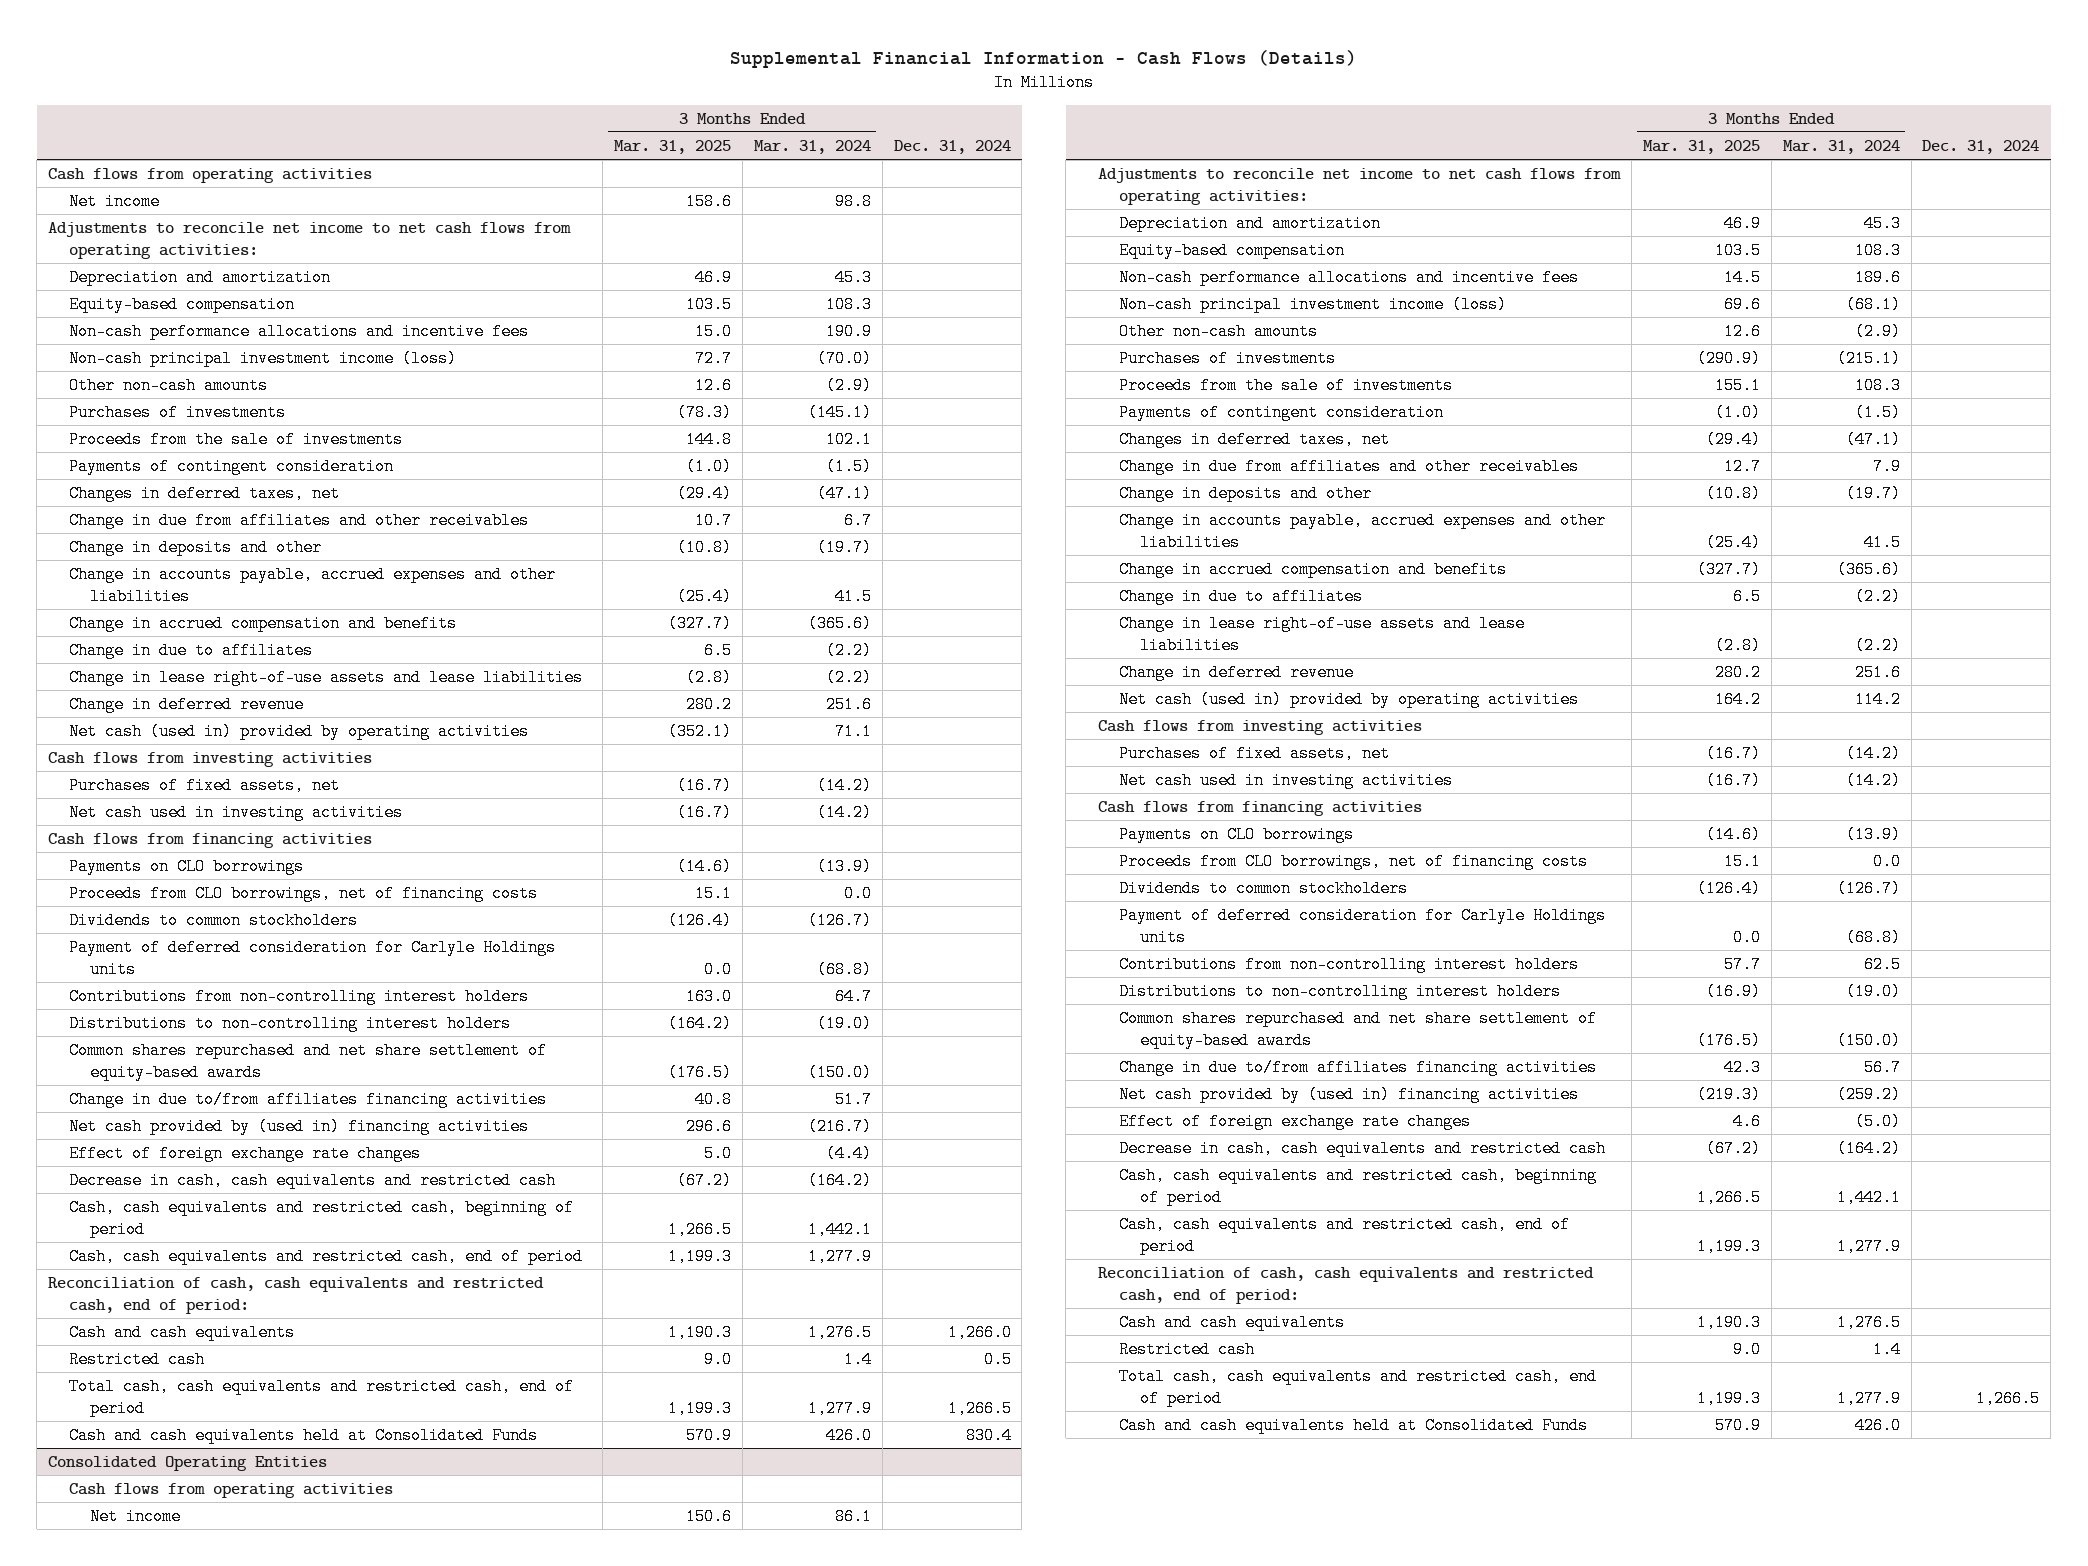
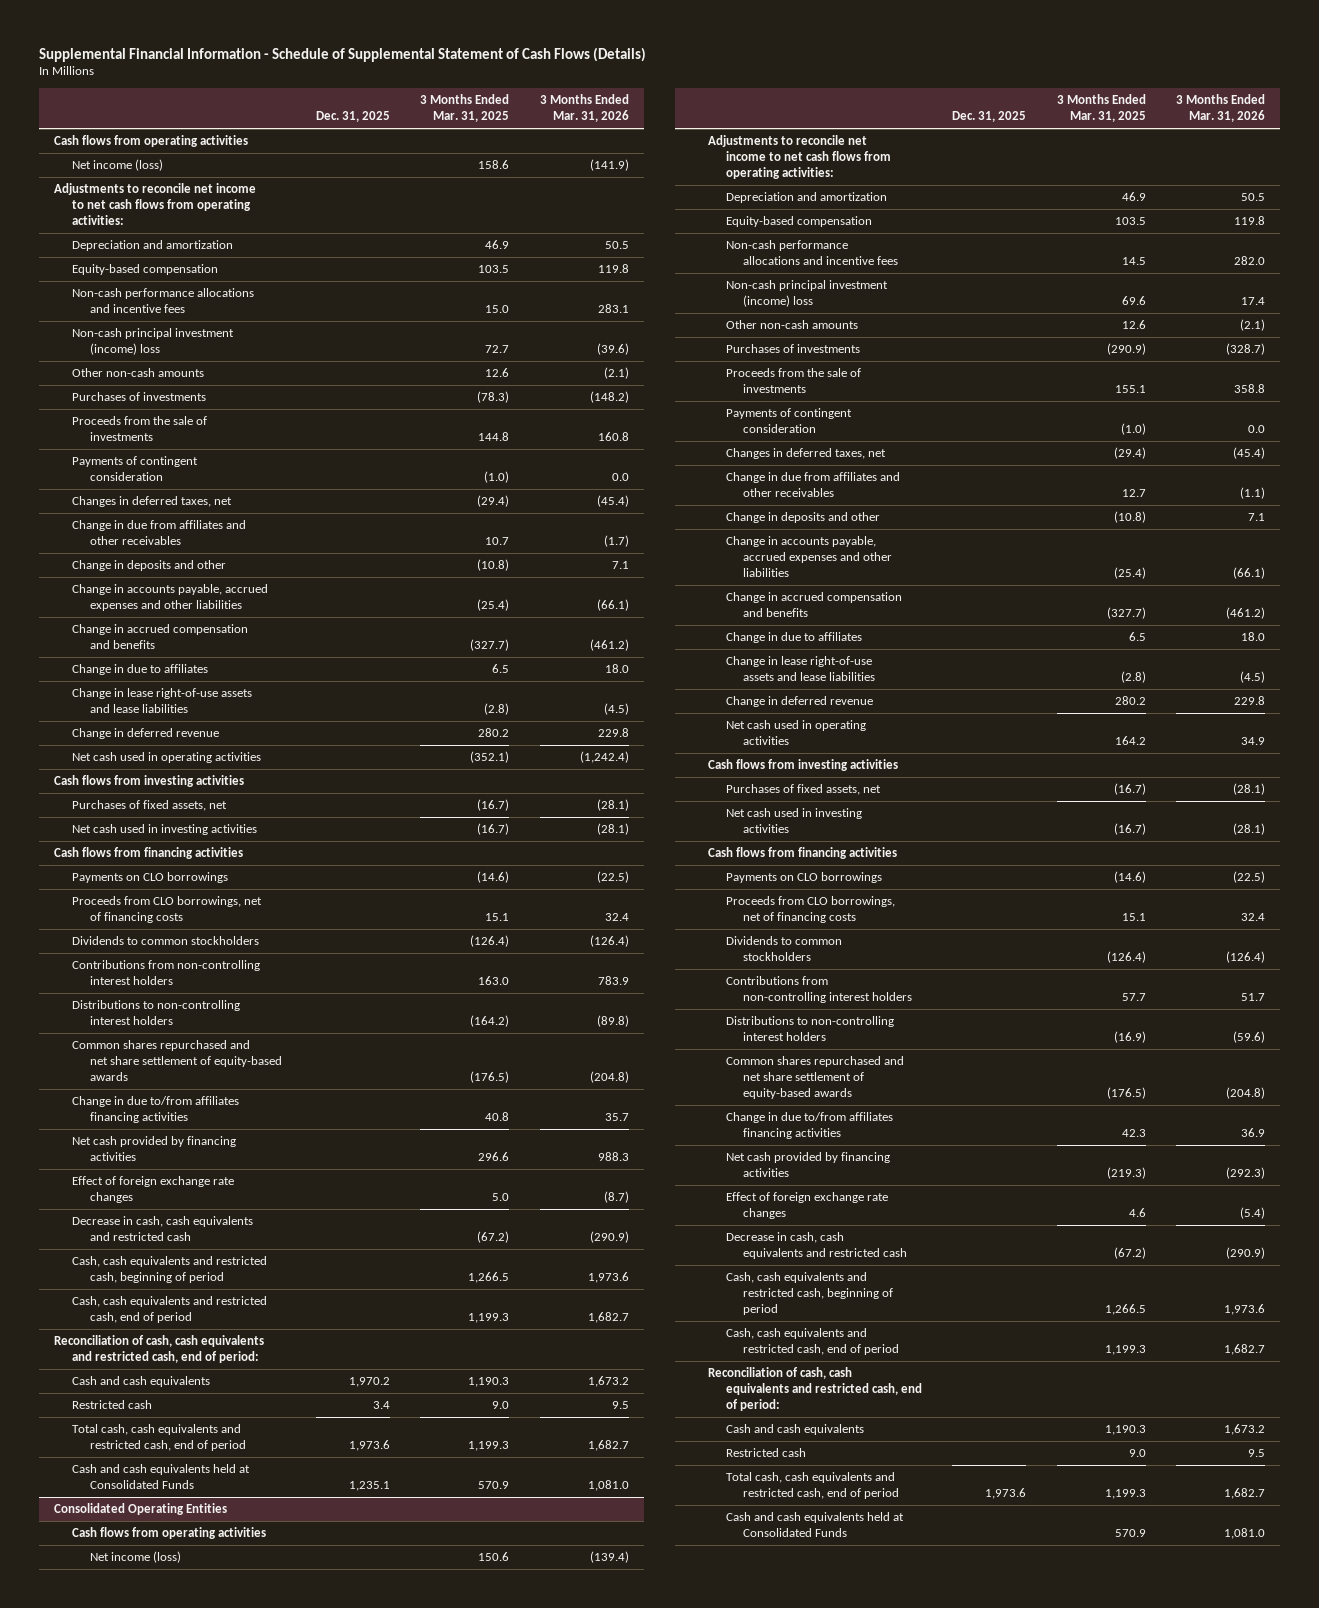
- Supplemental Financial Information - Cash Flows (Details)
+ Supplemental Financial Information - Schedule of Supplemental Statement of Cash Flows (Details)
- | 3 Months Ended Mar. 31, 2025 | 3 Months Ended Mar. 31, 2024 | Dec. 31, 2024
+ | Dec. 31, 2025 | 3 Months Ended Mar. 31, 2025 | 3 Months Ended Mar. 31, 2026
- Net income | 158.6 | 98.8 |
+ Net income (loss) | | 158.6 | (141.9)
- Non-cash principal investment income (loss) | 72.7 | (70.0) |
+ Non-cash principal investment (income) loss | | 72.7 | (39.6)
- Net cash (used in) provided by operating activities | (352.1) | 71.1 |
+ Net cash used in operating activities | | (352.1) | (1,242.4)
- Payment of deferred consideration for Carlyle Holdings units | 0.0 | (68.8) |
- Net cash provided by (used in) financing activities | 296.6 | (216.7) |
+ Net cash provided by financing activities | | 296.6 | 988.3
@ Consolidated Operating Entities
- Net income | 150.6 | 86.1 |
+ Net income (loss) | | 150.6 | (139.4)
- Non-cash principal investment income (loss) | 69.6 | (68.1) |
+ Non-cash principal investment (income) loss | | 69.6 | 17.4
- Net cash (used in) provided by operating activities | 164.2 | 114.2 |
+ Net cash used in operating activities | | 164.2 | 34.9
- Payment of deferred consideration for Carlyle Holdings units | 0.0 | (68.8) |
- Net cash provided by (used in) financing activities | (219.3) | (259.2) |
+ Net cash provided by financing activities | | (219.3) | (292.3)

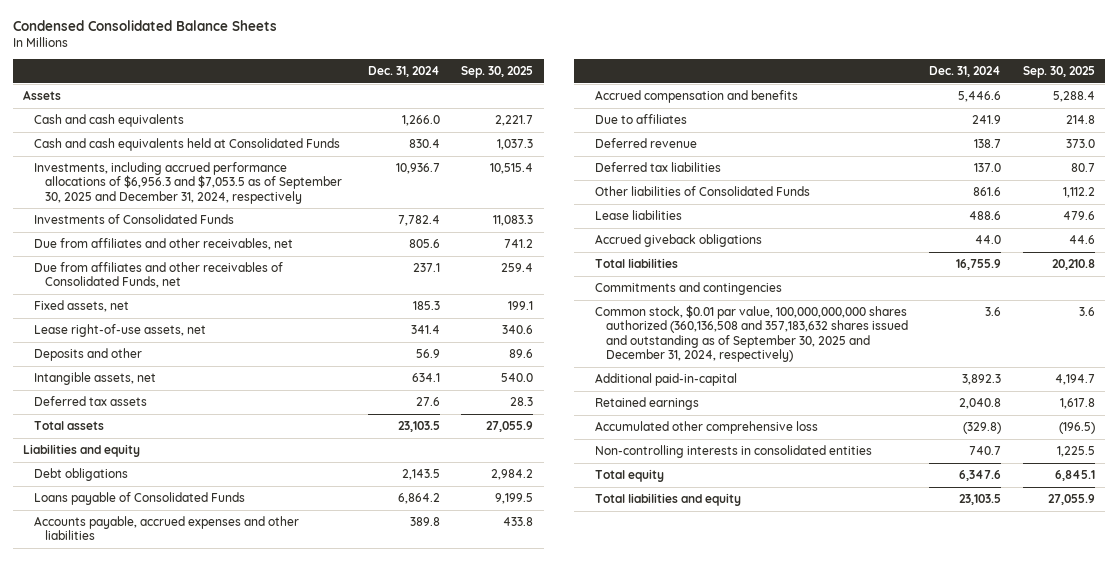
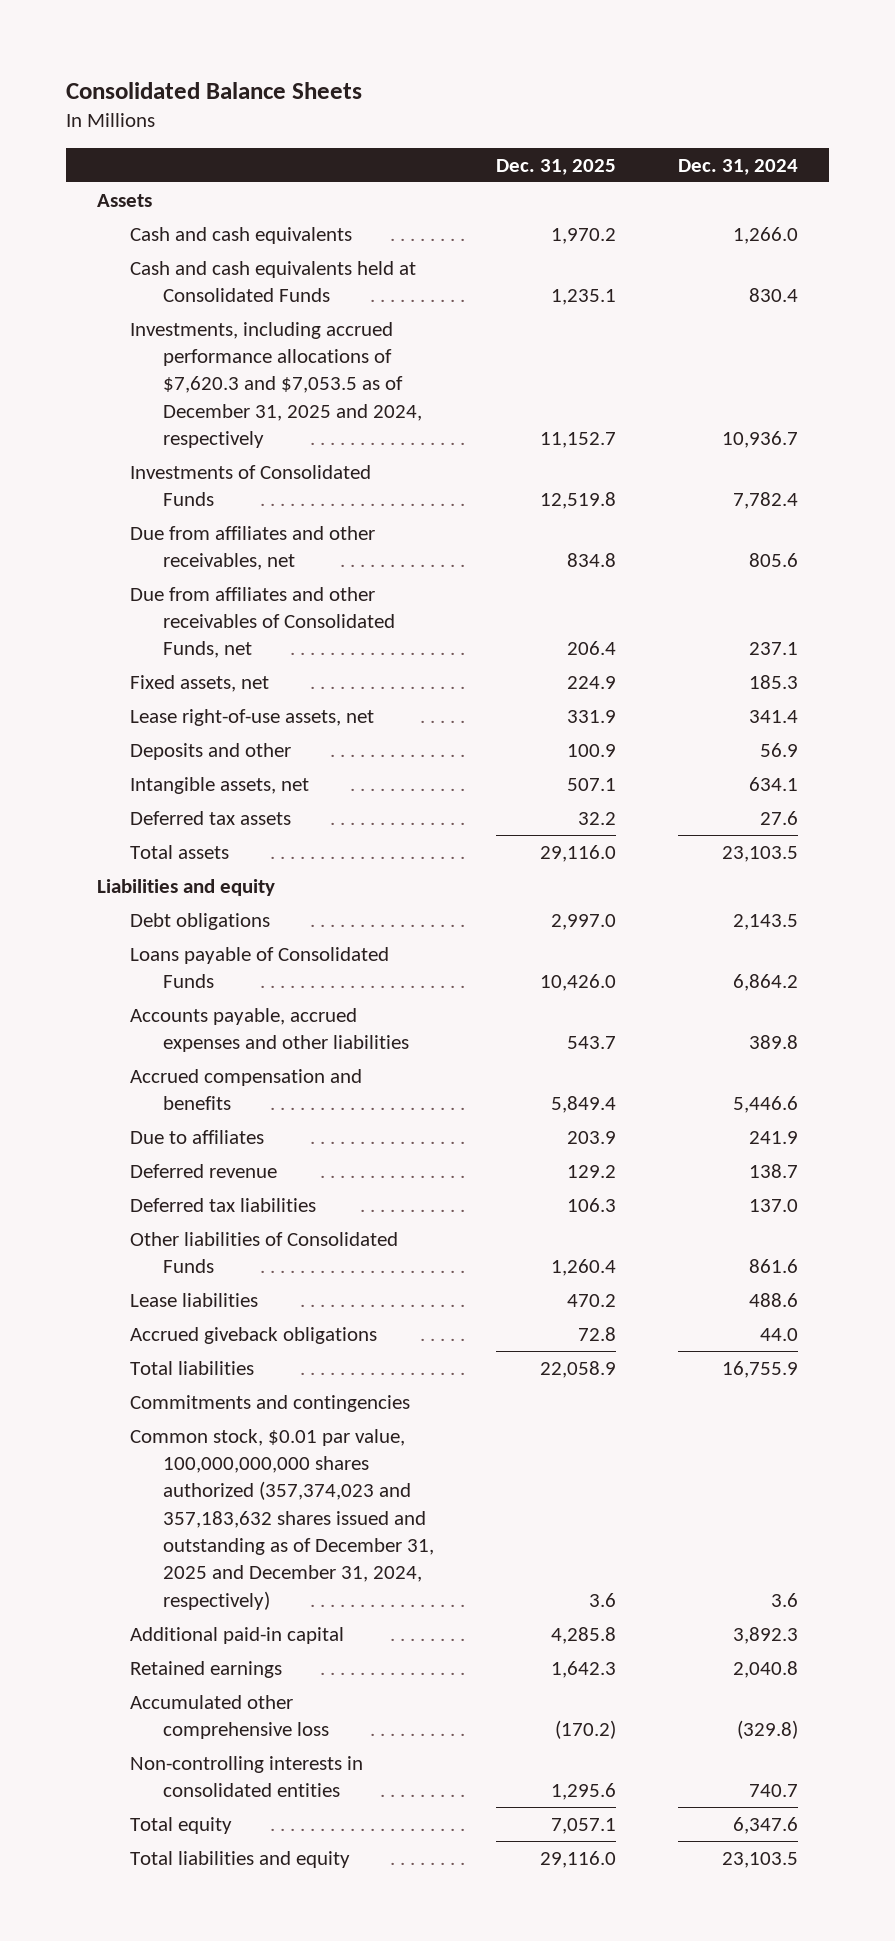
- Condensed Consolidated Balance Sheets
+ Consolidated Balance Sheets
- | Dec. 31, 2024 | Sep. 30, 2025
+ | Dec. 31, 2025 | Dec. 31, 2024
- Investments, including accrued performance allocations of $6,956.3 and $7,053.5 as of September 30, 2025 and December 31, 2024, respectively | 10,936.7 | 10,515.4
+ Investments, including accrued performance allocations of $7,620.3 and $7,053.5 as of December 31, 2025 and 2024, respectively | 11,152.7 | 10,936.7
- Common stock, $0.01 par value, 100,000,000,000 shares authorized (360,136,508 and 357,183,632 shares issued and outstanding as of September 30, 2025 and December 31, 2024, respectively) | 3.6 | 3.6
- Additional paid-in-capital | 3,892.3 | 4,194.7
+ Common stock, $0.01 par value, 100,000,000,000 shares authorized (357,374,023 and 357,183,632 shares issued and outstanding as of December 31, 2025 and December 31, 2024, respectively) | 3.6 | 3.6
+ Additional paid-in capital | 4,285.8 | 3,892.3

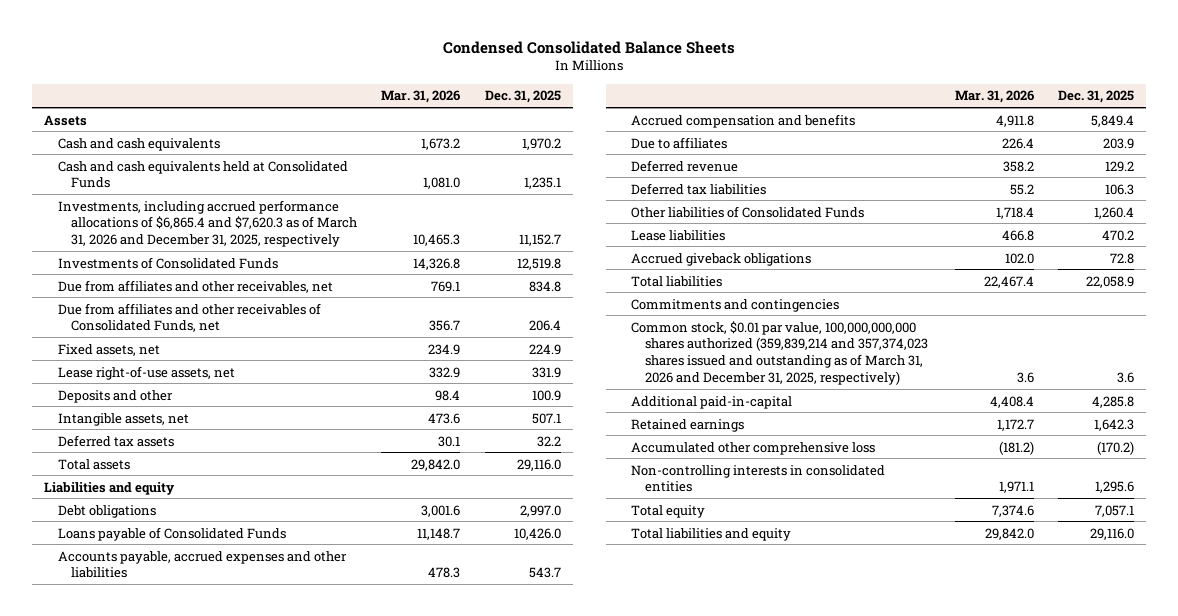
- Consolidated Balance Sheets
+ Condensed Consolidated Balance Sheets
- | Dec. 31, 2025 | Dec. 31, 2024
+ | Mar. 31, 2026 | Dec. 31, 2025
- Investments, including accrued performance allocations of $7,620.3 and $7,053.5 as of December 31, 2025 and 2024, respectively | 11,152.7 | 10,936.7
+ Investments, including accrued performance allocations of $6,865.4 and $7,620.3 as of March 31, 2026 and December 31, 2025, respectively | 10,465.3 | 11,152.7
- Common stock, $0.01 par value, 100,000,000,000 shares authorized (357,374,023 and 357,183,632 shares issued and outstanding as of December 31, 2025 and December 31, 2024, respectively) | 3.6 | 3.6
- Additional paid-in capital | 4,285.8 | 3,892.3
+ Common stock, $0.01 par value, 100,000,000,000 shares authorized (359,839,214 and 357,374,023 shares issued and outstanding as of March 31, 2026 and December 31, 2025, respectively) | 3.6 | 3.6
+ Additional paid-in-capital | 4,408.4 | 4,285.8

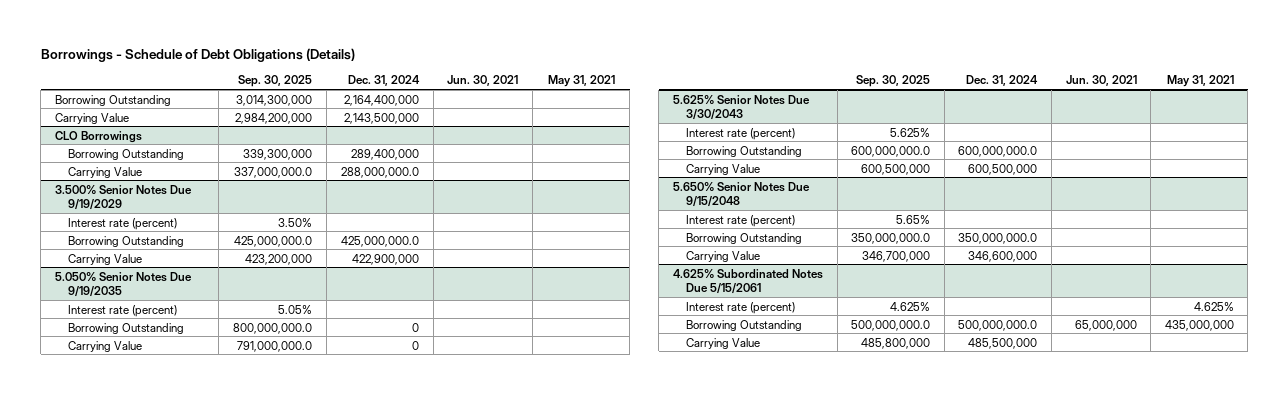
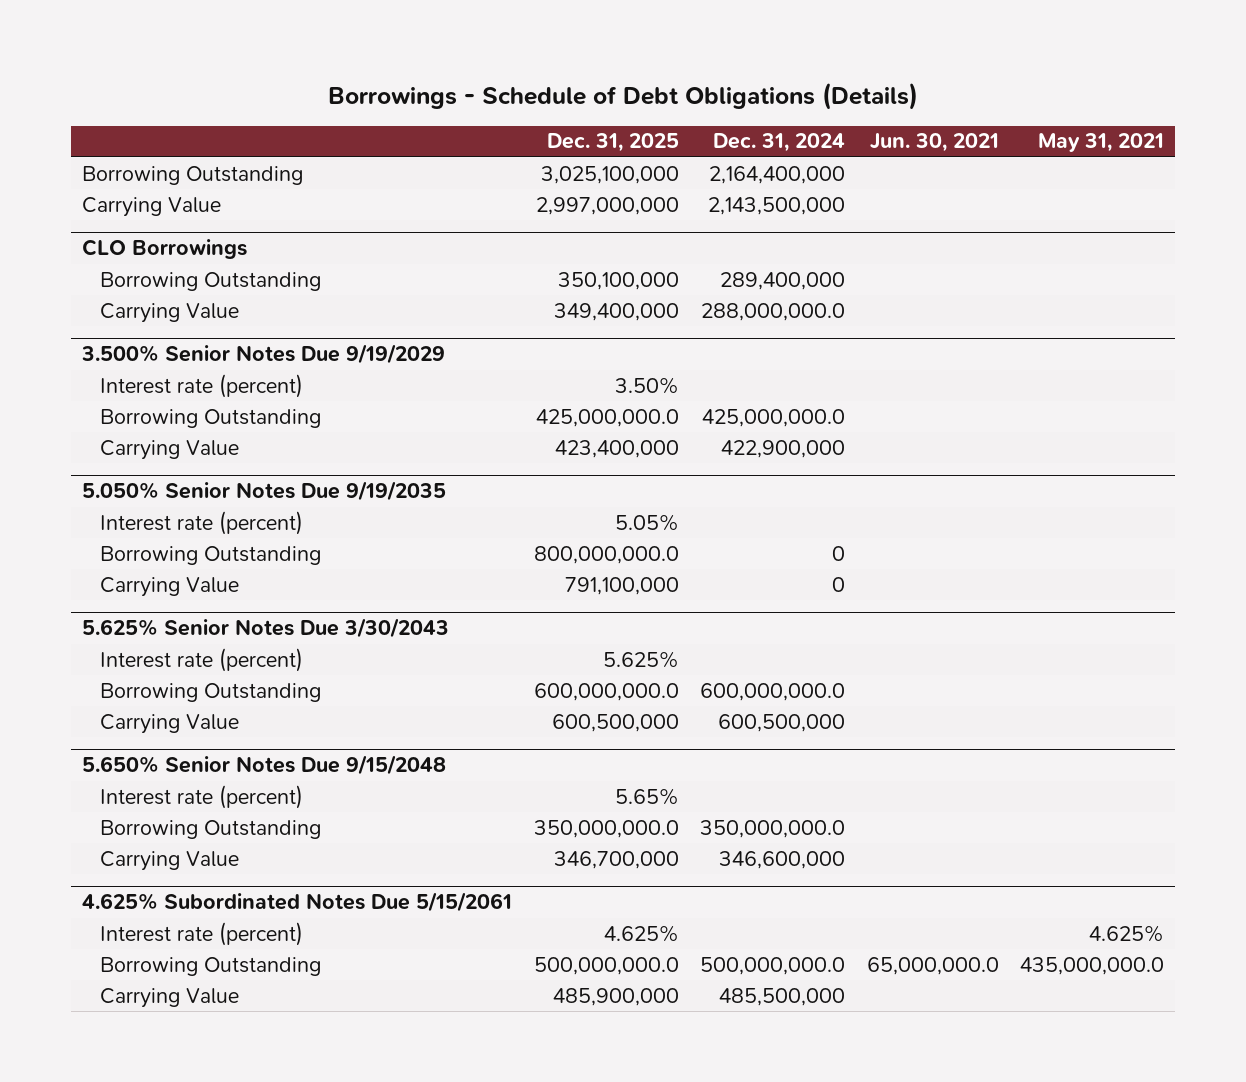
- | Sep. 30, 2025 | Dec. 31, 2024 | Jun. 30, 2021 | May 31, 2021
+ | Dec. 31, 2025 | Dec. 31, 2024 | Jun. 30, 2021 | May 31, 2021
@ 4.625% Subordinated Notes Due 5/15/2061
- Borrowing Outstanding | 500,000,000.0 | 500,000,000.0 | 65,000,000 | 435,000,000
+ Borrowing Outstanding | 500,000,000.0 | 500,000,000.0 | 65,000,000.0 | 435,000,000.0

